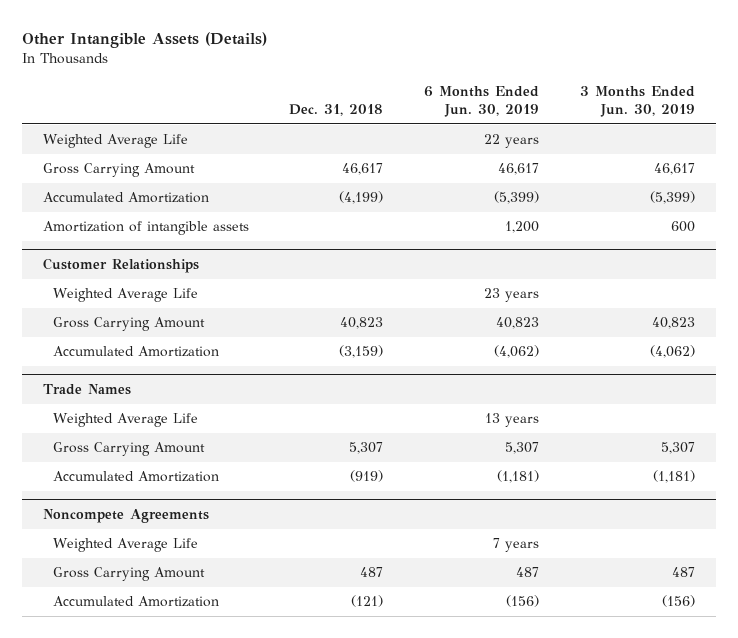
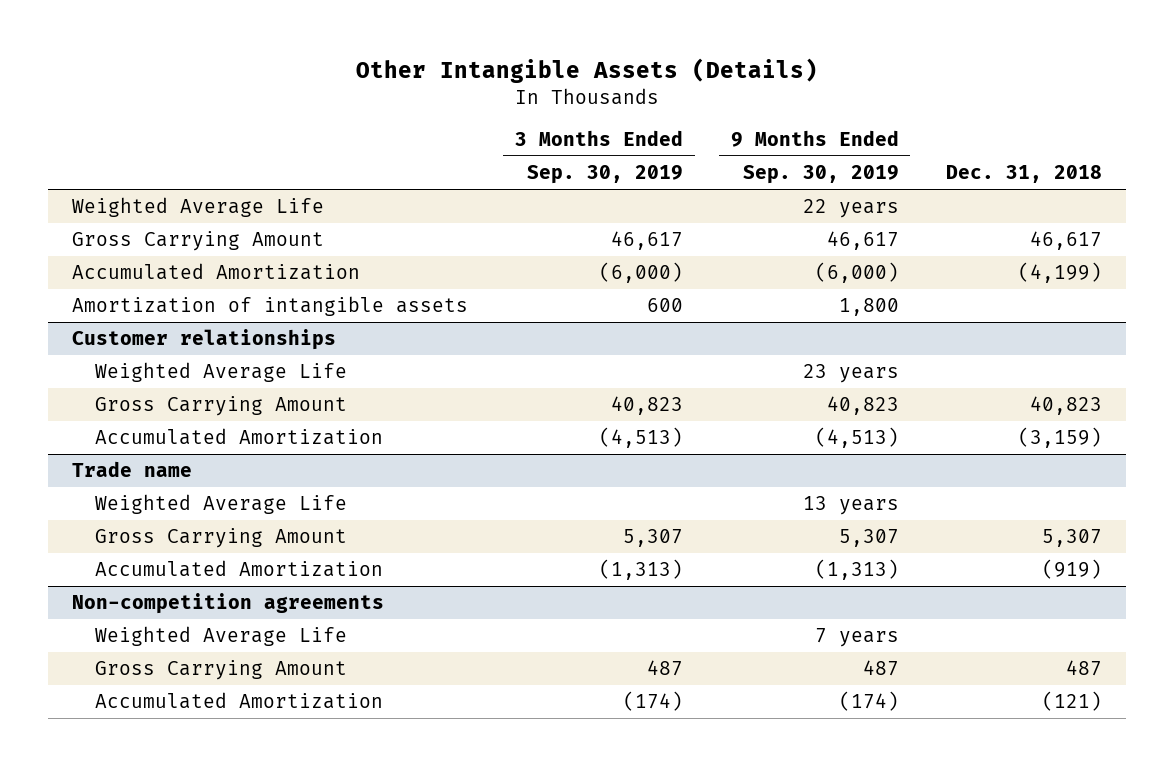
- | Dec. 31, 2018 | 6 Months Ended Jun. 30, 2019 | 3 Months Ended Jun. 30, 2019
+ | 3 Months Ended Sep. 30, 2019 | 9 Months Ended Sep. 30, 2019 | Dec. 31, 2018
- Customer Relationships
+ Customer relationships
- Trade Names
+ Trade name
- Noncompete Agreements
+ Non-competition agreements

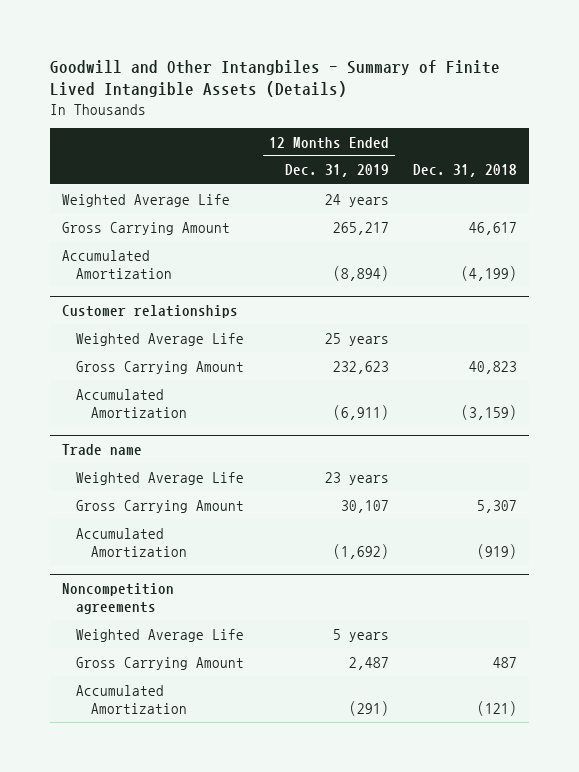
- Other Intangible Assets (Details)
+ Goodwill and Other Intangbiles - Summary of Finite Lived Intangible Assets (Details)
- | 3 Months Ended Sep. 30, 2019 | 9 Months Ended Sep. 30, 2019 | Dec. 31, 2018
+ | 12 Months Ended Dec. 31, 2019 | Dec. 31, 2018
- Amortization of intangible assets | 600 | 1,800 |
- Non-competition agreements
+ Noncompetition agreements

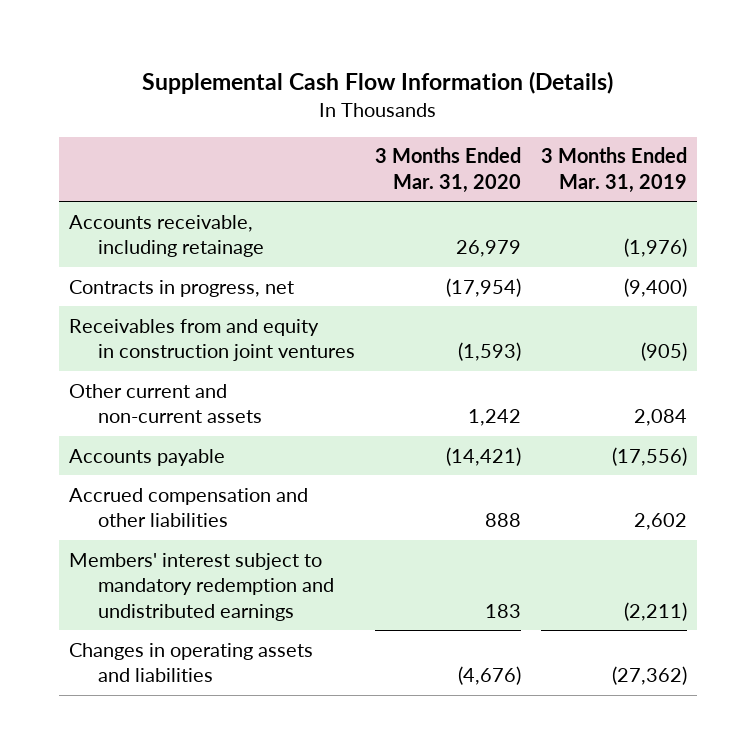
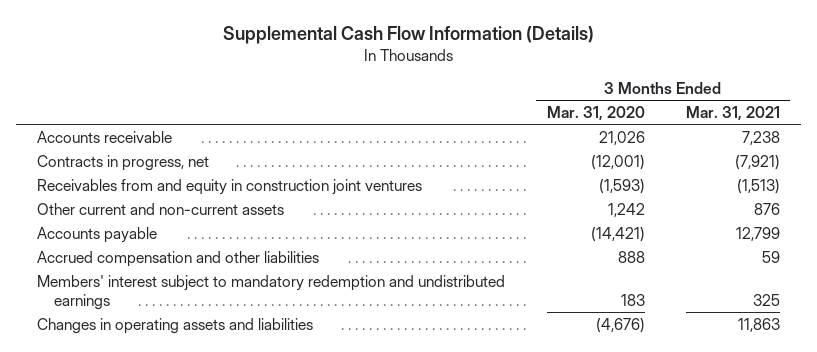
- | 3 Months Ended Mar. 31, 2020 | 3 Months Ended Mar. 31, 2019
+ | 3 Months Ended Mar. 31, 2020 | 3 Months Ended Mar. 31, 2021
- Accounts receivable, including retainage | 26,979 | (1,976)
- Contracts in progress, net | (17,954) | (9,400)
+ Accounts receivable | 21,026 | 7,238
+ Contracts in progress, net | (12,001) | (7,921)

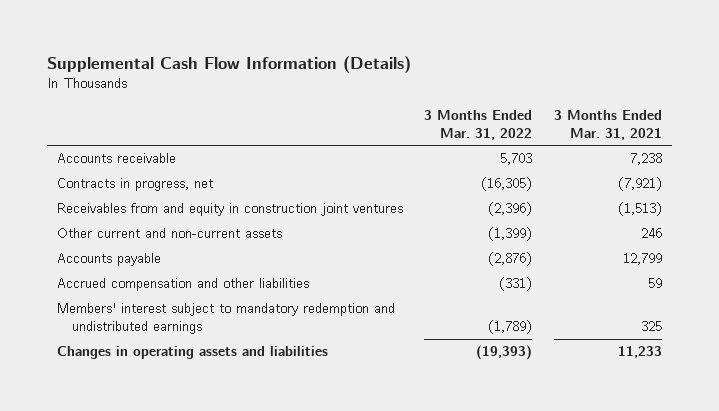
- | 3 Months Ended Mar. 31, 2020 | 3 Months Ended Mar. 31, 2021
+ | 3 Months Ended Mar. 31, 2022 | 3 Months Ended Mar. 31, 2021
- Other current and non-current assets | 1,242 | 876
+ Other current and non-current assets | (1,399) | 246
- Changes in operating assets and liabilities | (4,676) | 11,863
+ Changes in operating assets and liabilities | (19,393) | 11,233

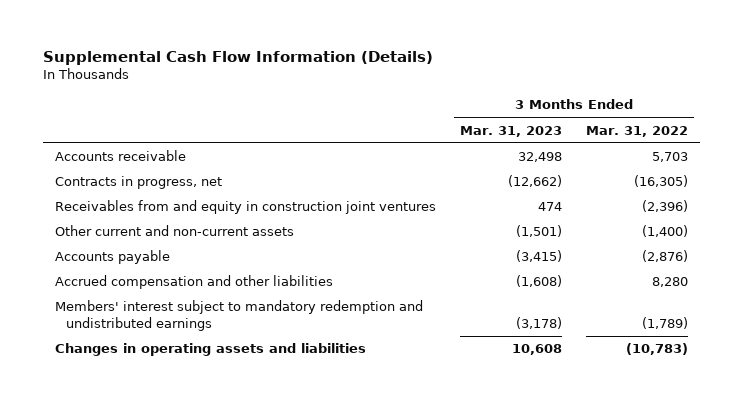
- | 3 Months Ended Mar. 31, 2022 | 3 Months Ended Mar. 31, 2021
+ | 3 Months Ended Mar. 31, 2023 | 3 Months Ended Mar. 31, 2022
- Other current and non-current assets | (1,399) | 246
+ Other current and non-current assets | (1,501) | (1,400)
- Accrued compensation and other liabilities | (331) | 59
+ Accrued compensation and other liabilities | (1,608) | 8,280
- Changes in operating assets and liabilities | (19,393) | 11,233
+ Changes in operating assets and liabilities | 10,608 | (10,783)

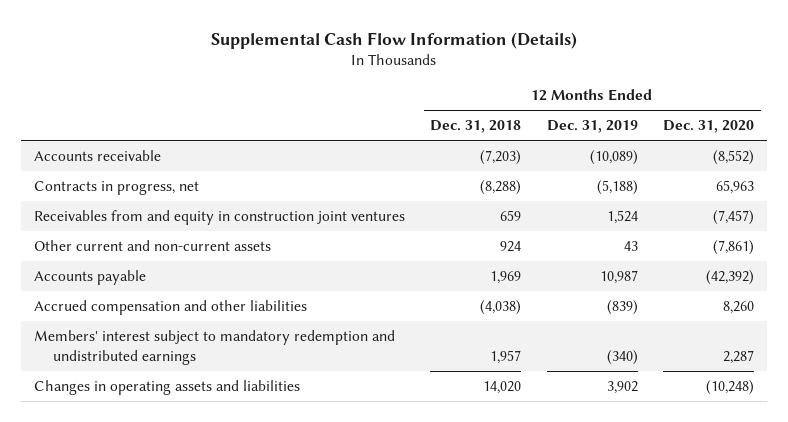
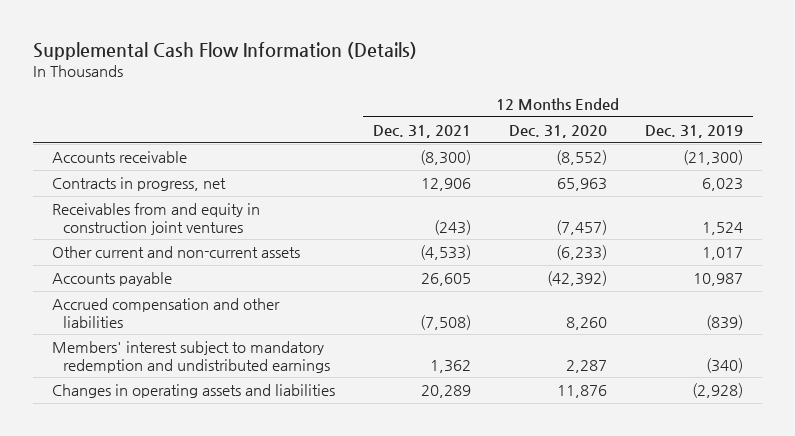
- | 12 Months Ended Dec. 31, 2018 | 12 Months Ended Dec. 31, 2019 | 12 Months Ended Dec. 31, 2020
+ | 12 Months Ended Dec. 31, 2021 | 12 Months Ended Dec. 31, 2020 | 12 Months Ended Dec. 31, 2019
- Accounts receivable | (7,203) | (10,089) | (8,552)
- Contracts in progress, net | (8,288) | (5,188) | 65,963
+ Accounts receivable | (8,300) | (8,552) | (21,300)
+ Contracts in progress, net | 12,906 | 65,963 | 6,023
- Other current and non-current assets | 924 | 43 | (7,861)
+ Other current and non-current assets | (4,533) | (6,233) | 1,017
- Changes in operating assets and liabilities | 14,020 | 3,902 | (10,248)
+ Changes in operating assets and liabilities | 20,289 | 11,876 | (2,928)

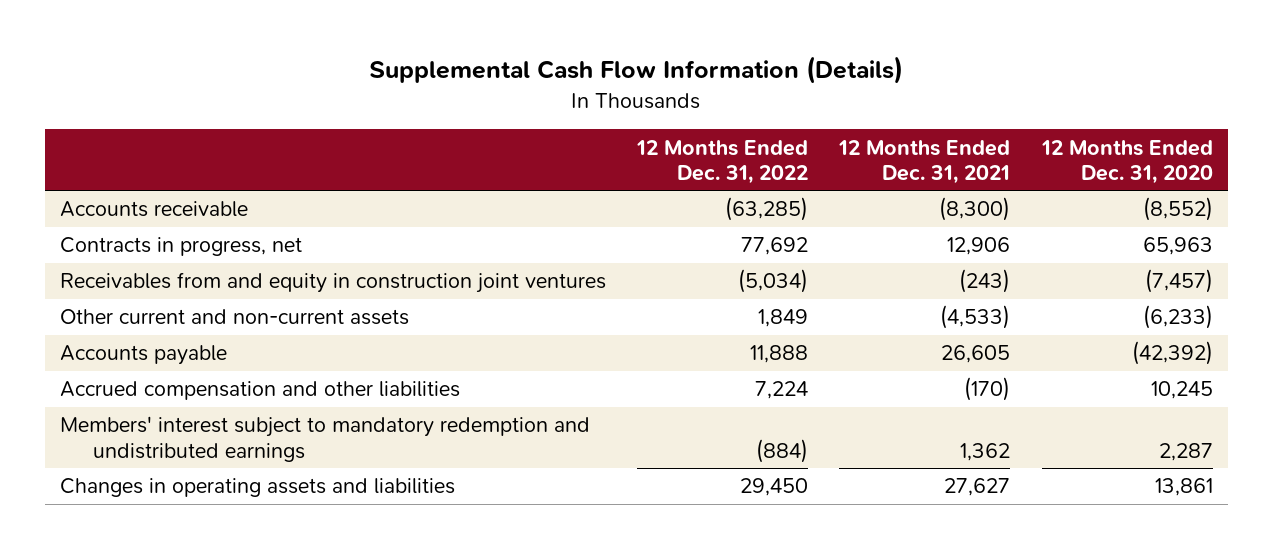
- | 12 Months Ended Dec. 31, 2021 | 12 Months Ended Dec. 31, 2020 | 12 Months Ended Dec. 31, 2019
+ | 12 Months Ended Dec. 31, 2022 | 12 Months Ended Dec. 31, 2021 | 12 Months Ended Dec. 31, 2020
- Accrued compensation and other liabilities | (7,508) | 8,260 | (839)
+ Accrued compensation and other liabilities | 7,224 | (170) | 10,245
- Changes in operating assets and liabilities | 20,289 | 11,876 | (2,928)
+ Changes in operating assets and liabilities | 29,450 | 27,627 | 13,861

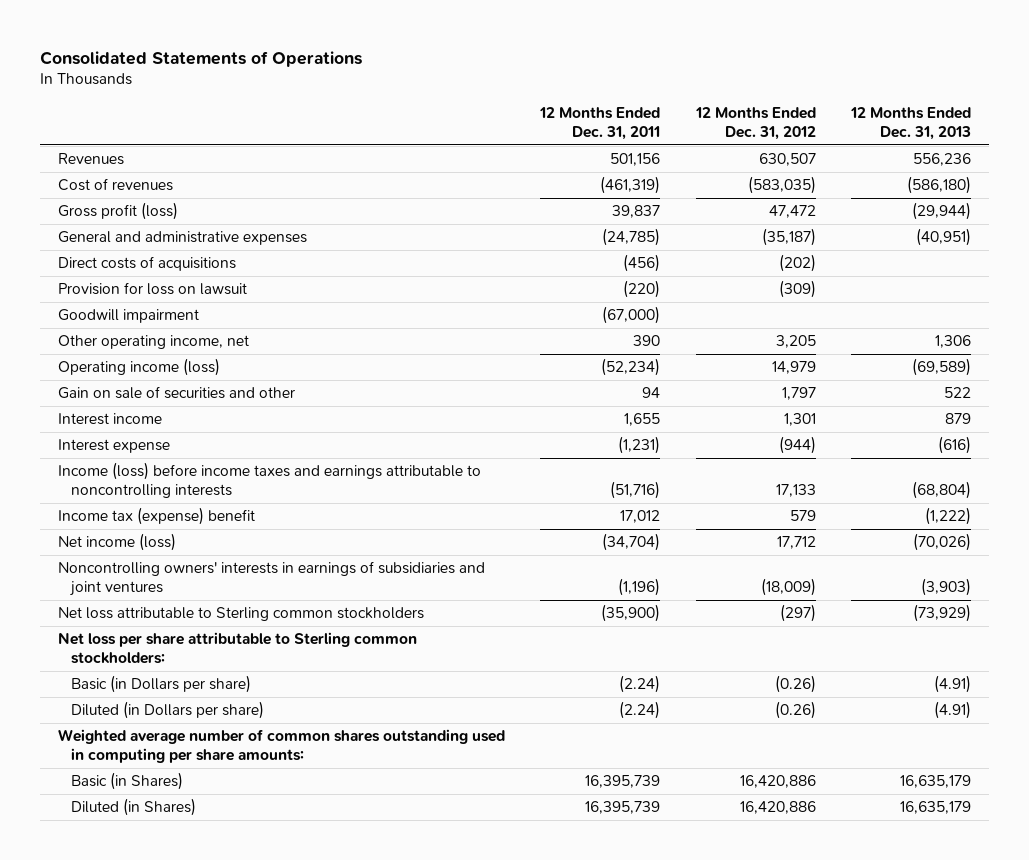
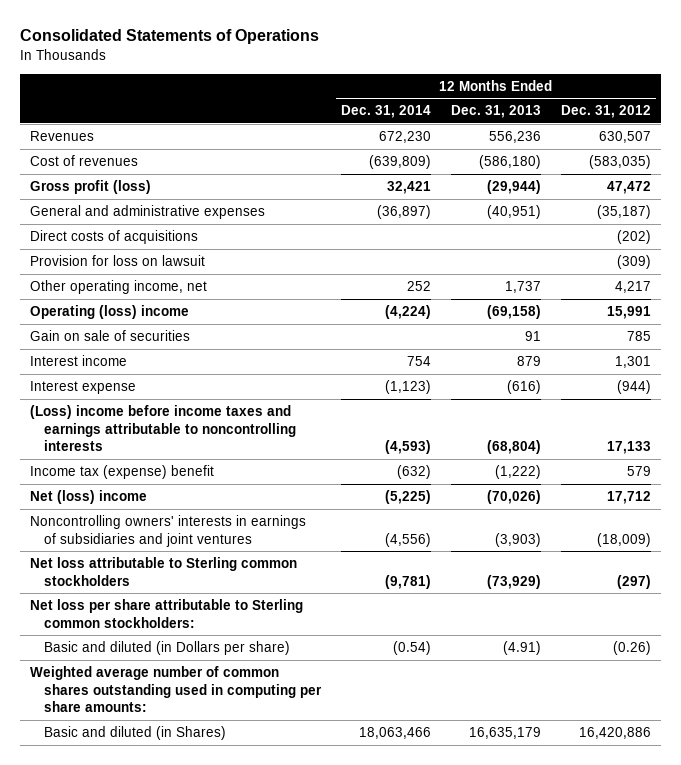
- | 12 Months Ended Dec. 31, 2011 | 12 Months Ended Dec. 31, 2012 | 12 Months Ended Dec. 31, 2013
+ | 12 Months Ended Dec. 31, 2014 | 12 Months Ended Dec. 31, 2013 | 12 Months Ended Dec. 31, 2012
- Goodwill impairment | (67,000) | |
- Other operating income, net | 390 | 3,205 | 1,306
- Operating income (loss) | (52,234) | 14,979 | (69,589)
- Gain on sale of securities and other | 94 | 1,797 | 522
+ Other operating income, net | 252 | 1,737 | 4,217
+ Operating (loss) income | (4,224) | (69,158) | 15,991
+ Gain on sale of securities | | 91 | 785
- Income (loss) before income taxes and earnings attributable to noncontrolling interests | (51,716) | 17,133 | (68,804)
+ (Loss) income before income taxes and earnings attributable to noncontrolling interests | (4,593) | (68,804) | 17,133
- Net income (loss) | (34,704) | 17,712 | (70,026)
+ Net (loss) income | (5,225) | (70,026) | 17,712
- Basic (in Dollars per share) | (2.24) | (0.26) | (4.91)
- Diluted (in Dollars per share) | (2.24) | (0.26) | (4.91)
+ Basic and diluted (in Dollars per share) | (0.54) | (4.91) | (0.26)
- Basic (in Shares) | 16,395,739 | 16,420,886 | 16,635,179
- Diluted (in Shares) | 16,395,739 | 16,420,886 | 16,635,179
+ Basic and diluted (in Shares) | 18,063,466 | 16,635,179 | 16,420,886

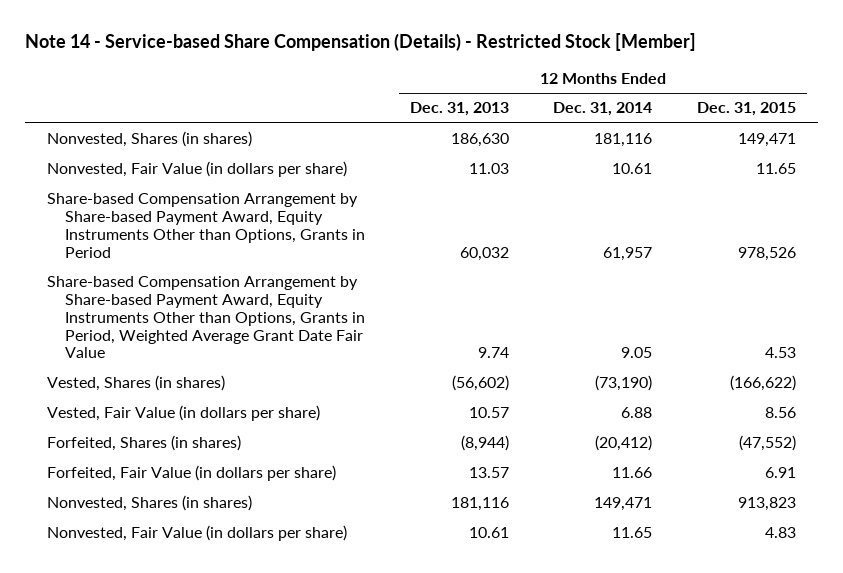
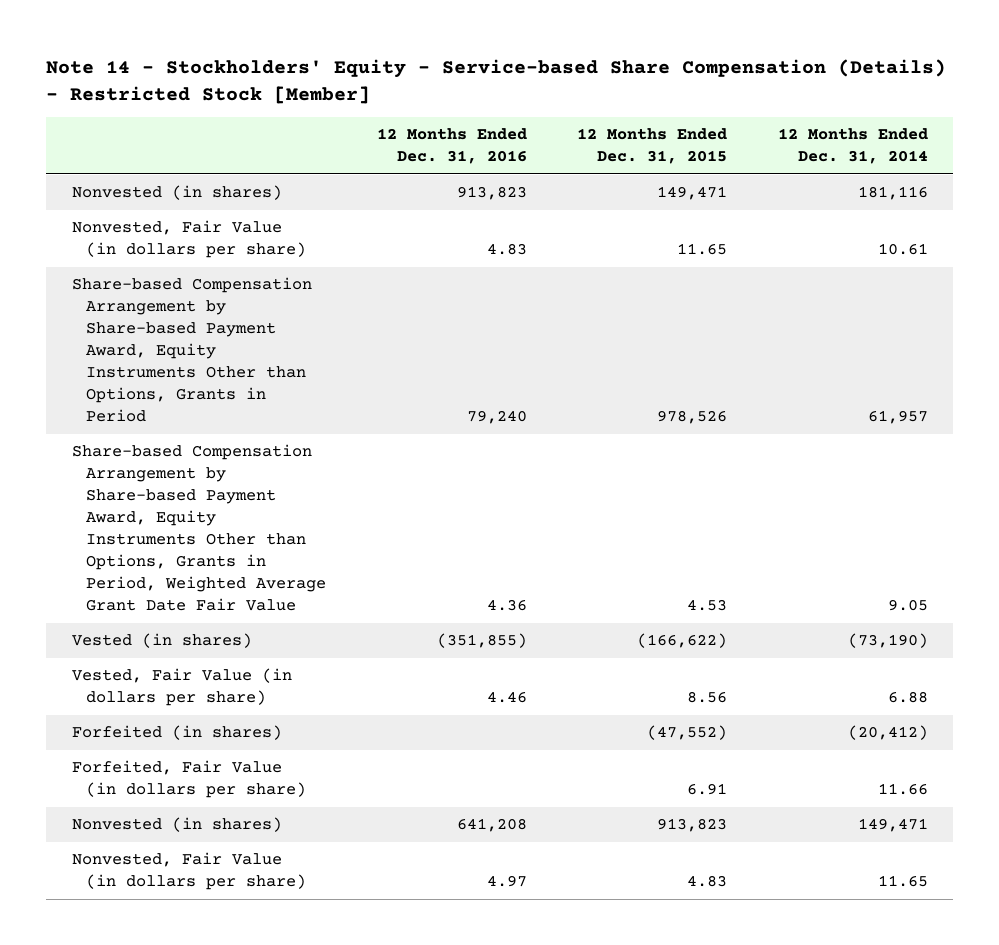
- Note 14 - Service-based Share Compensation (Details) - Restricted Stock [Member]
+ Note 14 - Stockholders' Equity - Service-based Share Compensation (Details) - Restricted Stock [Member]
- | 12 Months Ended Dec. 31, 2013 | 12 Months Ended Dec. 31, 2014 | 12 Months Ended Dec. 31, 2015
+ | 12 Months Ended Dec. 31, 2016 | 12 Months Ended Dec. 31, 2015 | 12 Months Ended Dec. 31, 2014
- Nonvested, Shares (in shares) | 186,630 | 181,116 | 149,471
+ Nonvested (in shares) | 913,823 | 149,471 | 181,116
- Vested, Shares (in shares) | (56,602) | (73,190) | (166,622)
+ Vested (in shares) | (351,855) | (166,622) | (73,190)
- Forfeited, Shares (in shares) | (8,944) | (20,412) | (47,552)
+ Forfeited (in shares) | | (47,552) | (20,412)
- Nonvested, Shares (in shares) | 181,116 | 149,471 | 913,823
+ Nonvested (in shares) | 641,208 | 913,823 | 149,471

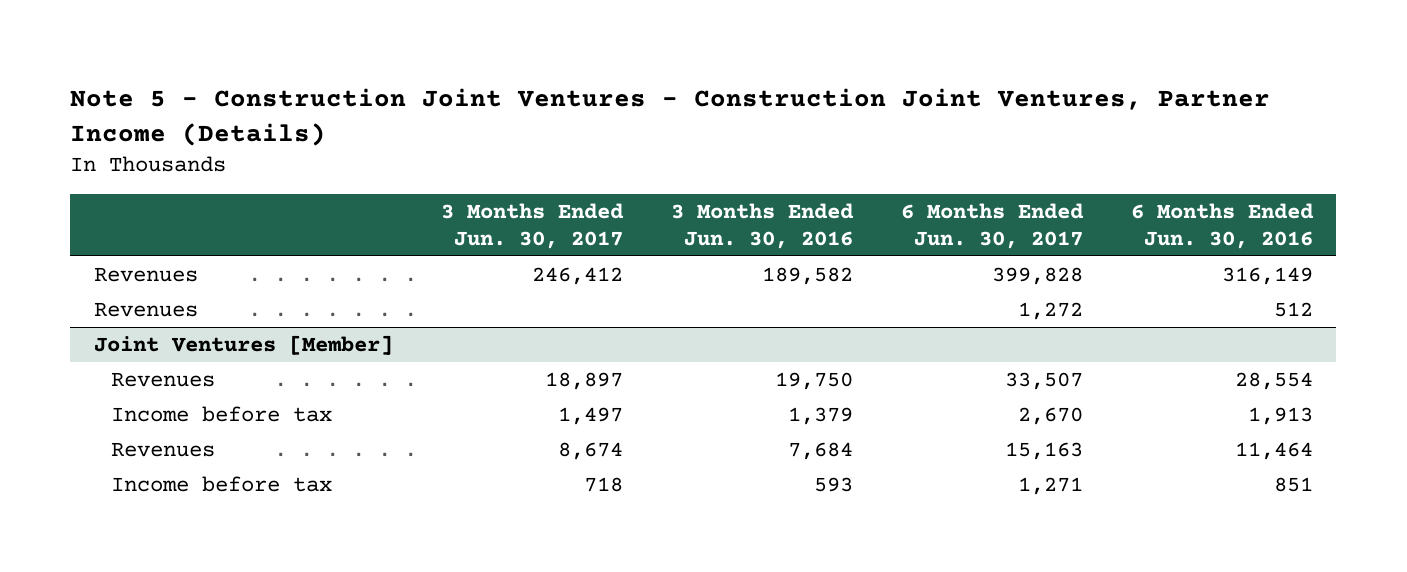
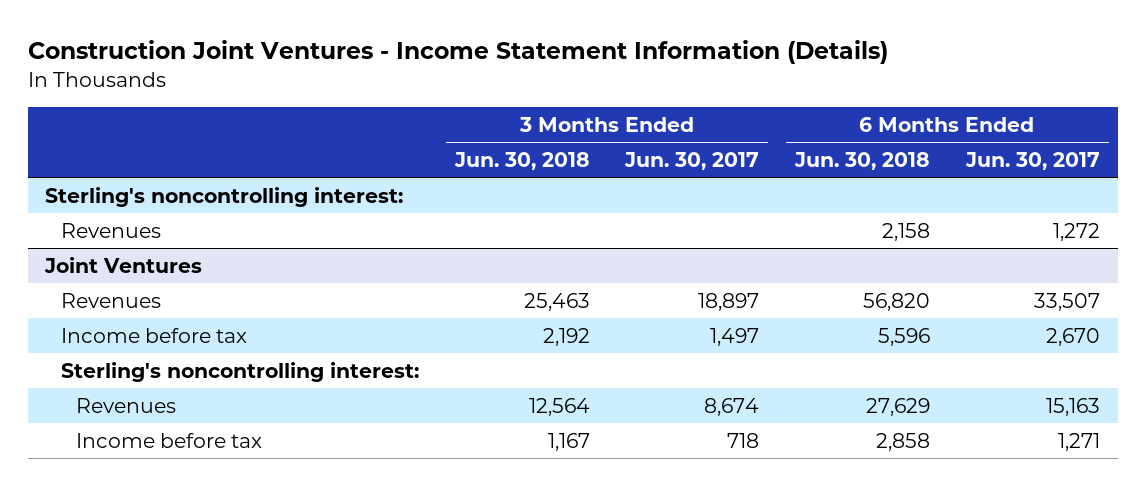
- Note 5 - Construction Joint Ventures - Construction Joint Ventures, Partner Income (Details)
+ Construction Joint Ventures - Income Statement Information (Details)
- | 3 Months Ended Jun. 30, 2017 | 3 Months Ended Jun. 30, 2016 | 6 Months Ended Jun. 30, 2017 | 6 Months Ended Jun. 30, 2016
+ | 3 Months Ended Jun. 30, 2018 | 3 Months Ended Jun. 30, 2017 | 6 Months Ended Jun. 30, 2018 | 6 Months Ended Jun. 30, 2017
- Revenues | 246,412 | 189,582 | 399,828 | 316,149
+ Sterling's noncontrolling interest:
- Joint Ventures [Member]
+ Joint Ventures
+ Sterling's noncontrolling interest:

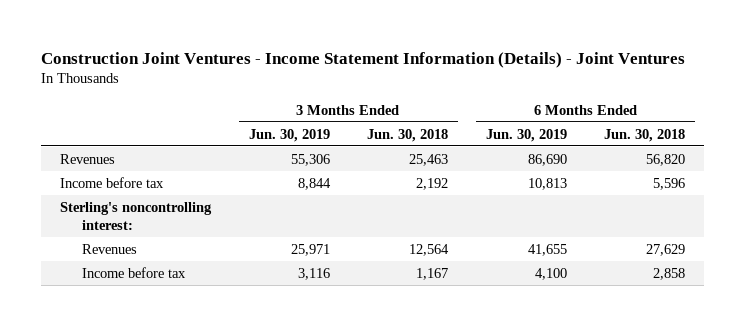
- Construction Joint Ventures - Income Statement Information (Details)
+ Construction Joint Ventures - Income Statement Information (Details) - Joint Ventures
- | 3 Months Ended Jun. 30, 2018 | 3 Months Ended Jun. 30, 2017 | 6 Months Ended Jun. 30, 2018 | 6 Months Ended Jun. 30, 2017
+ | 3 Months Ended Jun. 30, 2019 | 3 Months Ended Jun. 30, 2018 | 6 Months Ended Jun. 30, 2019 | 6 Months Ended Jun. 30, 2018
- Sterling's noncontrolling interest:
- Revenues | | | 2,158 | 1,272
- Joint Ventures

